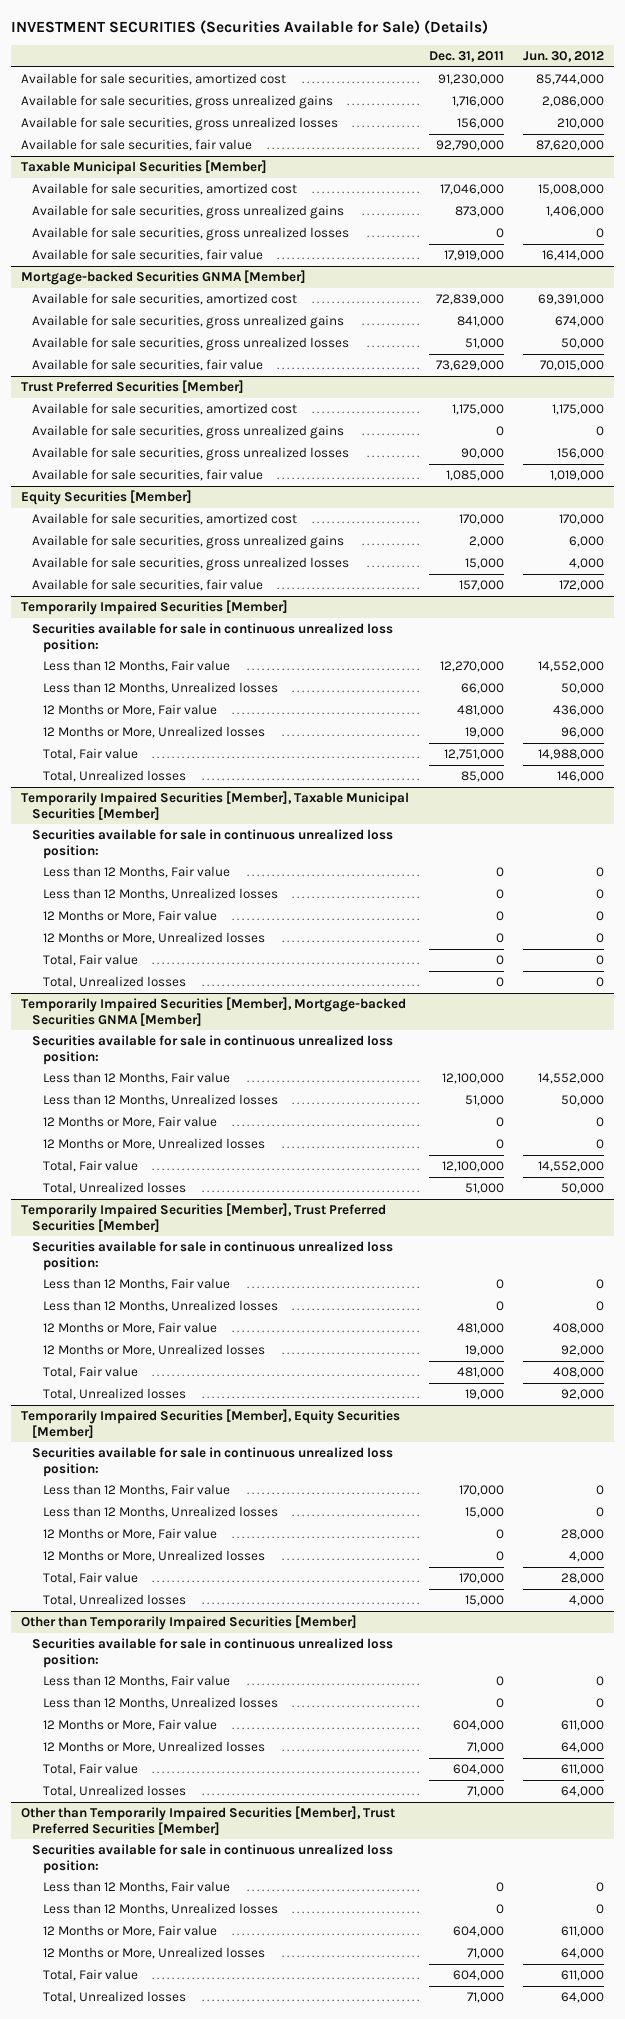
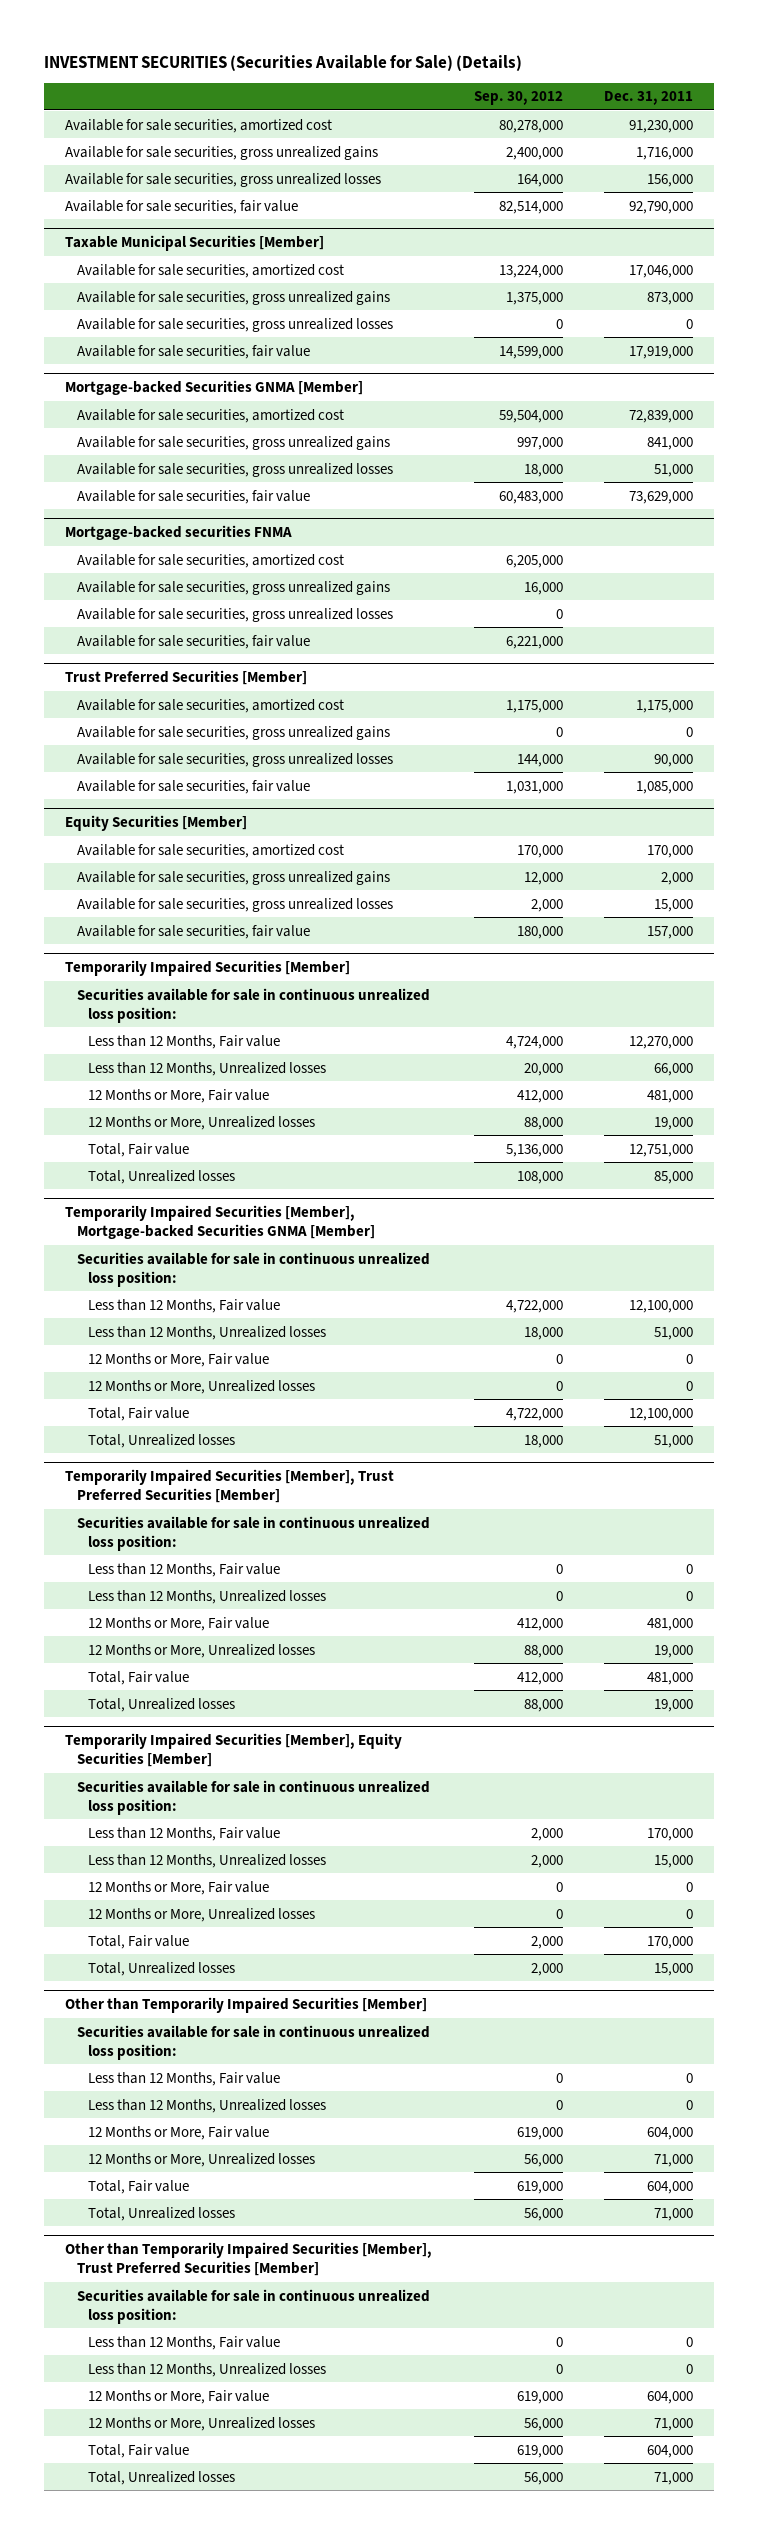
- | Dec. 31, 2011 | Jun. 30, 2012
+ | Sep. 30, 2012 | Dec. 31, 2011
+ Mortgage-backed securities FNMA
+ Available for sale securities, amortized cost | 6,205,000 |
+ Available for sale securities, gross unrealized gains | 16,000 |
+ Available for sale securities, gross unrealized losses | 0 |
+ Available for sale securities, fair value | 6,221,000 |
- Temporarily Impaired Securities [Member], Taxable Municipal Securities [Member]
- Securities available for sale in continuous unrealized loss position:
- Less than 12 Months, Fair value | 0 | 0
- Less than 12 Months, Unrealized losses | 0 | 0
- 12 Months or More, Fair value | 0 | 0
- 12 Months or More, Unrealized losses | 0 | 0
- Total, Fair value | 0 | 0
- Total, Unrealized losses | 0 | 0

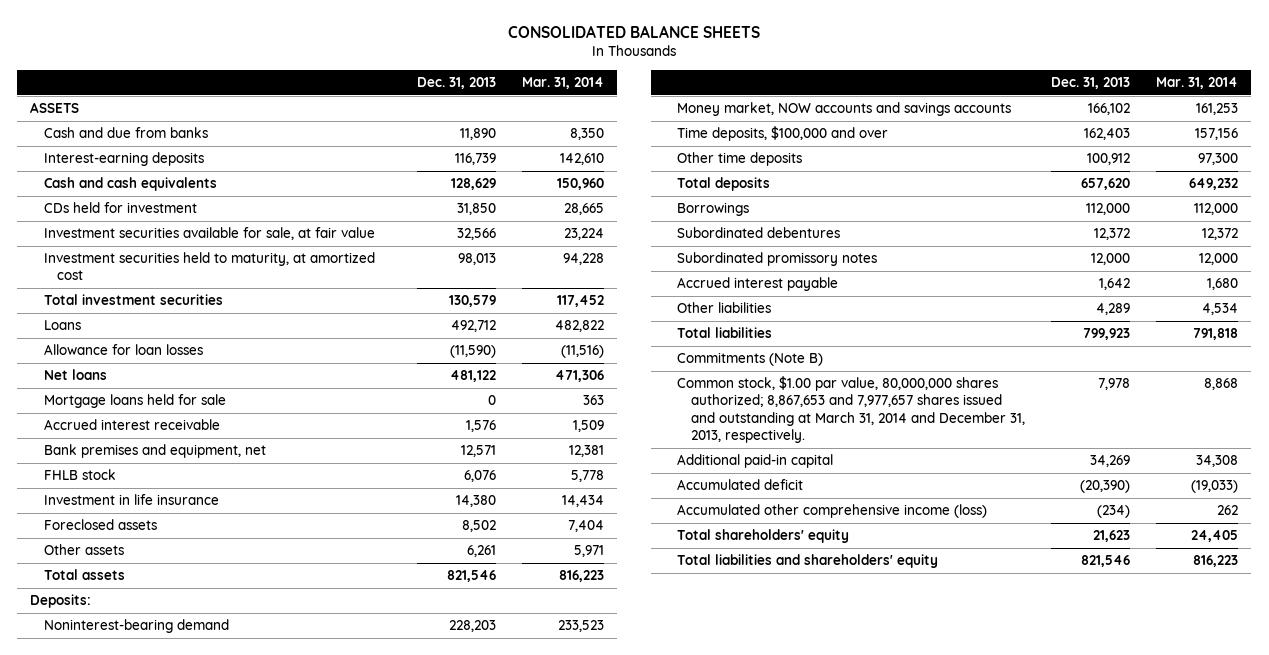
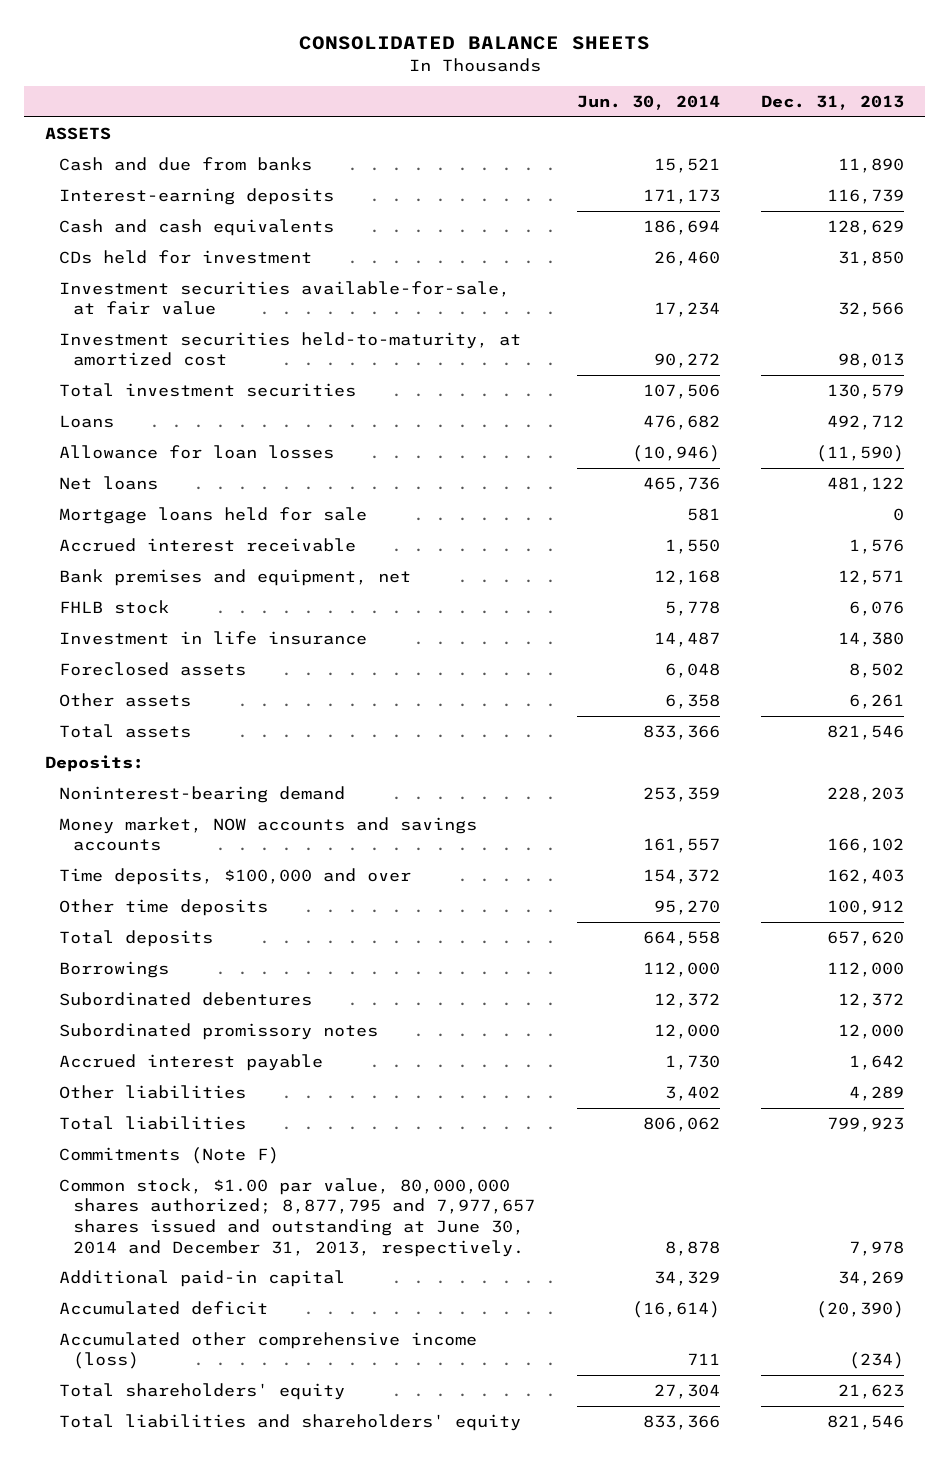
- | Dec. 31, 2013 | Mar. 31, 2014
+ | Jun. 30, 2014 | Dec. 31, 2013
- Investment securities available for sale, at fair value | 32,566 | 23,224
- Investment securities held to maturity, at amortized cost | 98,013 | 94,228
+ Investment securities available-for-sale, at fair value | 17,234 | 32,566
+ Investment securities held-to-maturity, at amortized cost | 90,272 | 98,013
- Commitments (Note B)
- Common stock, $1.00 par value, 80,000,000 shares authorized; 8,867,653 and 7,977,657 shares issued and outstanding at March 31, 2014 and December 31, 2013, respectively. | 7,978 | 8,868
+ Commitments (Note F)
+ Common stock, $1.00 par value, 80,000,000 shares authorized; 8,877,795 and 7,977,657 shares issued and outstanding at June 30, 2014 and December 31, 2013, respectively. | 8,878 | 7,978

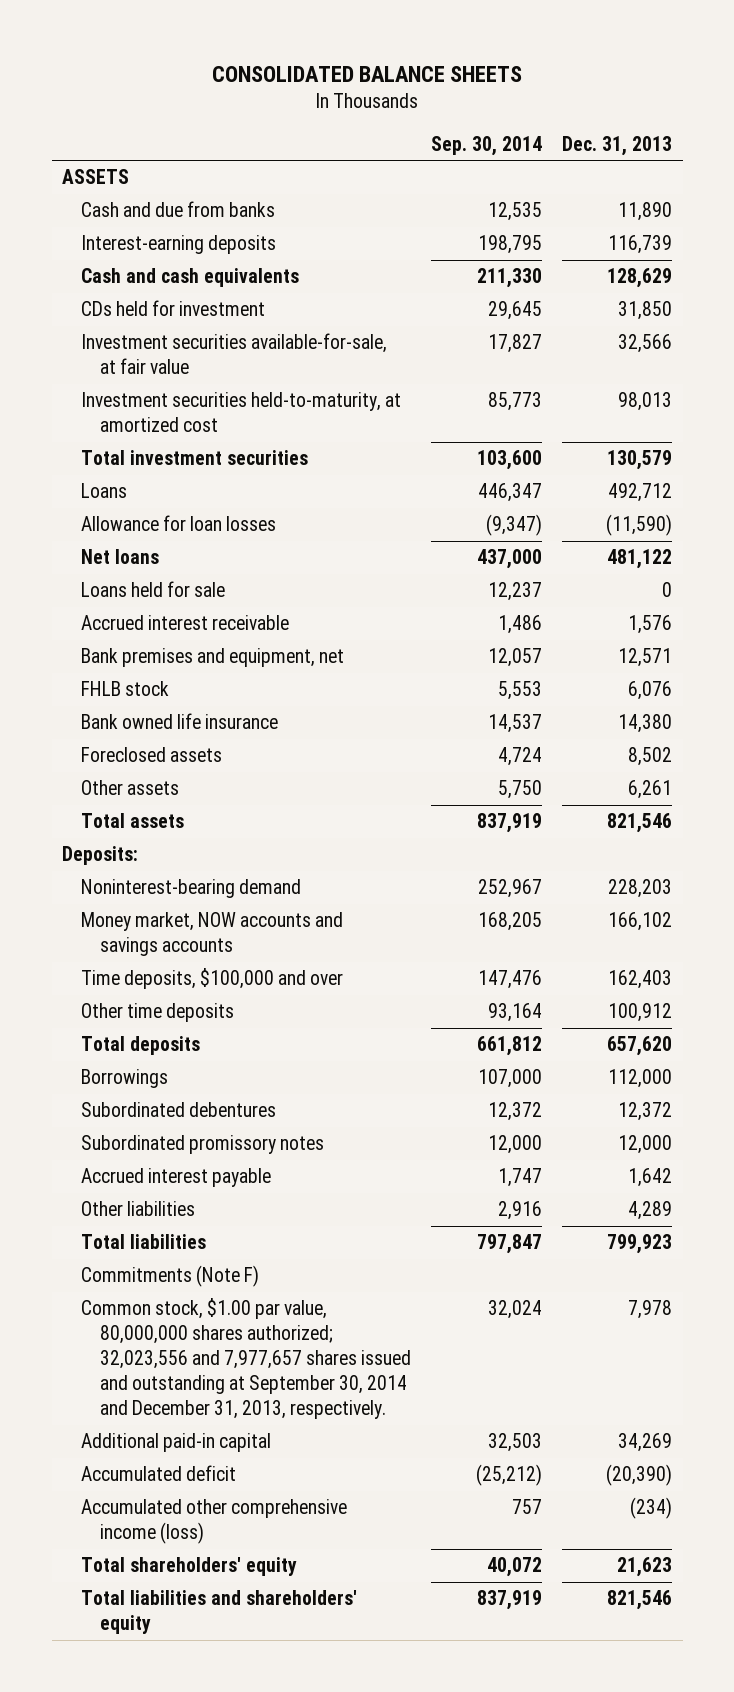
- | Jun. 30, 2014 | Dec. 31, 2013
+ | Sep. 30, 2014 | Dec. 31, 2013
- Mortgage loans held for sale | 581 | 0
+ Loans held for sale | 12,237 | 0
- Investment in life insurance | 14,487 | 14,380
+ Bank owned life insurance | 14,537 | 14,380
- Common stock, $1.00 par value, 80,000,000 shares authorized; 8,877,795 and 7,977,657 shares issued and outstanding at June 30, 2014 and December 31, 2013, respectively. | 8,878 | 7,978
+ Common stock, $1.00 par value, 80,000,000 shares authorized; 32,023,556 and 7,977,657 shares issued and outstanding at September 30, 2014 and December 31, 2013, respectively. | 32,024 | 7,978

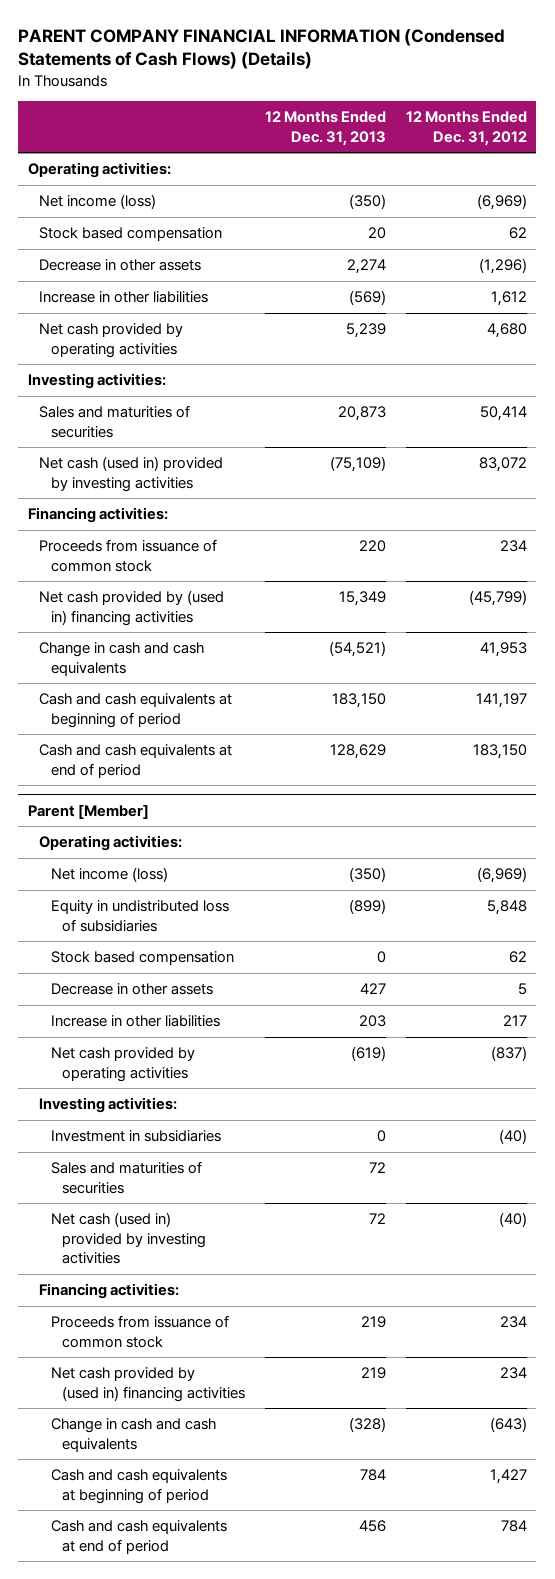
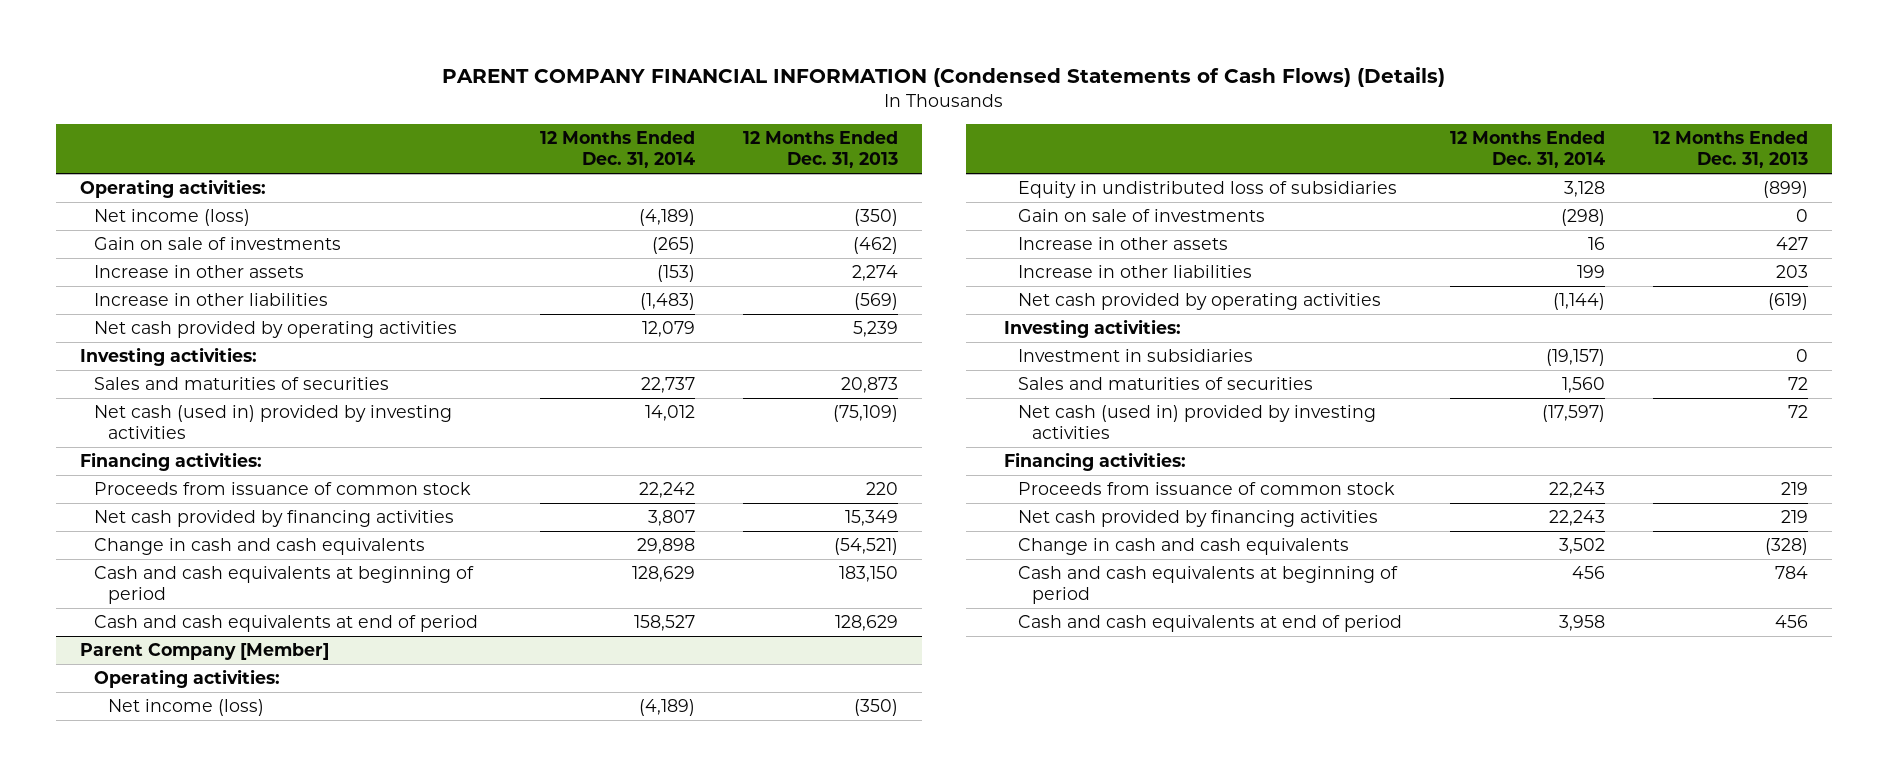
- | 12 Months Ended Dec. 31, 2013 | 12 Months Ended Dec. 31, 2012
+ | 12 Months Ended Dec. 31, 2014 | 12 Months Ended Dec. 31, 2013
- Stock based compensation | 20 | 62
- Decrease in other assets | 2,274 | (1,296)
+ Gain on sale of investments | (265) | (462)
+ Increase in other assets | (153) | 2,274
- Net cash provided by (used in) financing activities | 15,349 | (45,799)
+ Net cash provided by financing activities | 3,807 | 15,349
- Parent [Member]
+ Parent Company [Member]
- Stock based compensation | 0 | 62
- Decrease in other assets | 427 | 5
+ Gain on sale of investments | (298) | 0
+ Increase in other assets | 16 | 427
- Net cash provided by (used in) financing activities | 219 | 234
+ Net cash provided by financing activities | 22,243 | 219

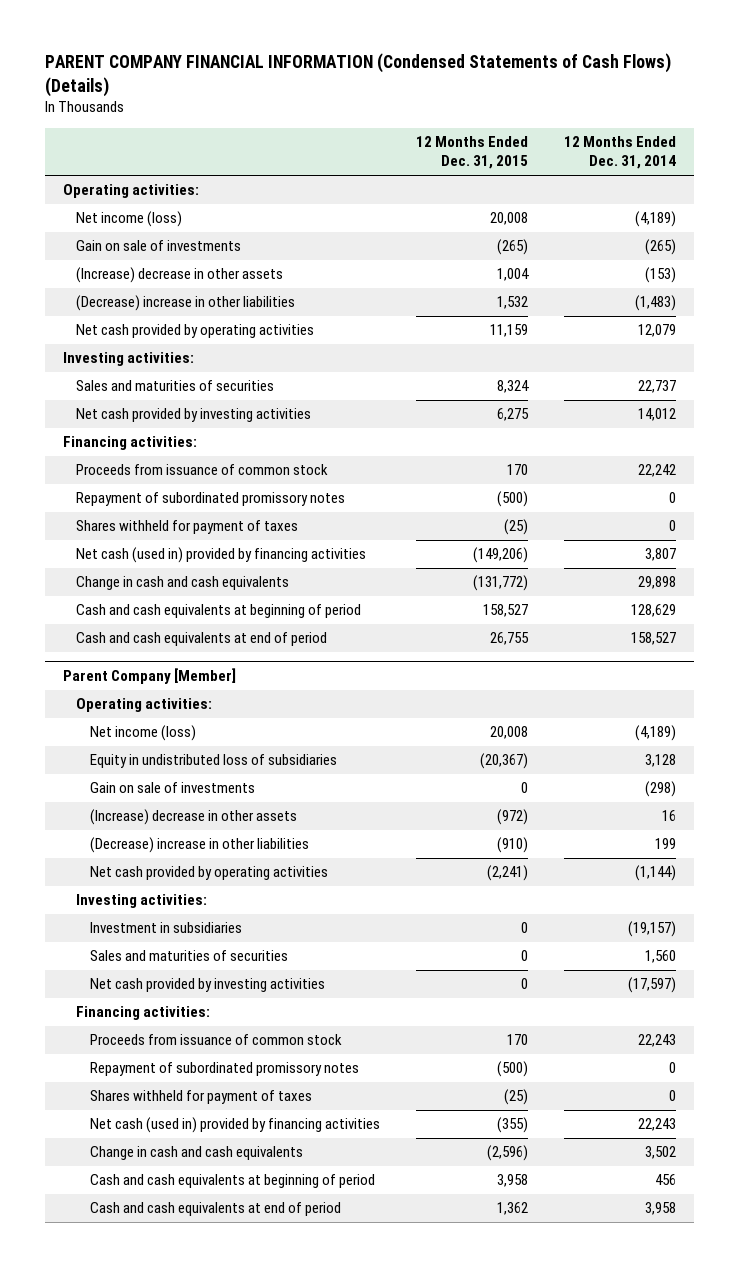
- | 12 Months Ended Dec. 31, 2014 | 12 Months Ended Dec. 31, 2013
+ | 12 Months Ended Dec. 31, 2015 | 12 Months Ended Dec. 31, 2014
- Increase in other assets | (153) | 2,274
- Increase in other liabilities | (1,483) | (569)
+ (Increase) decrease in other assets | 1,004 | (153)
+ (Decrease) increase in other liabilities | 1,532 | (1,483)
- Net cash (used in) provided by investing activities | 14,012 | (75,109)
+ Net cash provided by investing activities | 6,275 | 14,012
- Net cash provided by financing activities | 3,807 | 15,349
+ Repayment of subordinated promissory notes | (500) | 0
+ Shares withheld for payment of taxes | (25) | 0
+ Net cash (used in) provided by financing activities | (149,206) | 3,807
@ Parent Company [Member]
- Increase in other assets | 16 | 427
- Increase in other liabilities | 199 | 203
+ (Increase) decrease in other assets | (972) | 16
+ (Decrease) increase in other liabilities | (910) | 199
- Net cash (used in) provided by investing activities | (17,597) | 72
+ Net cash provided by investing activities | 0 | (17,597)
- Net cash provided by financing activities | 22,243 | 219
+ Repayment of subordinated promissory notes | (500) | 0
+ Shares withheld for payment of taxes | (25) | 0
+ Net cash (used in) provided by financing activities | (355) | 22,243

